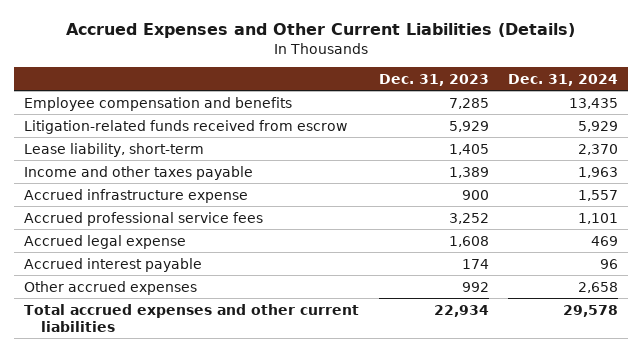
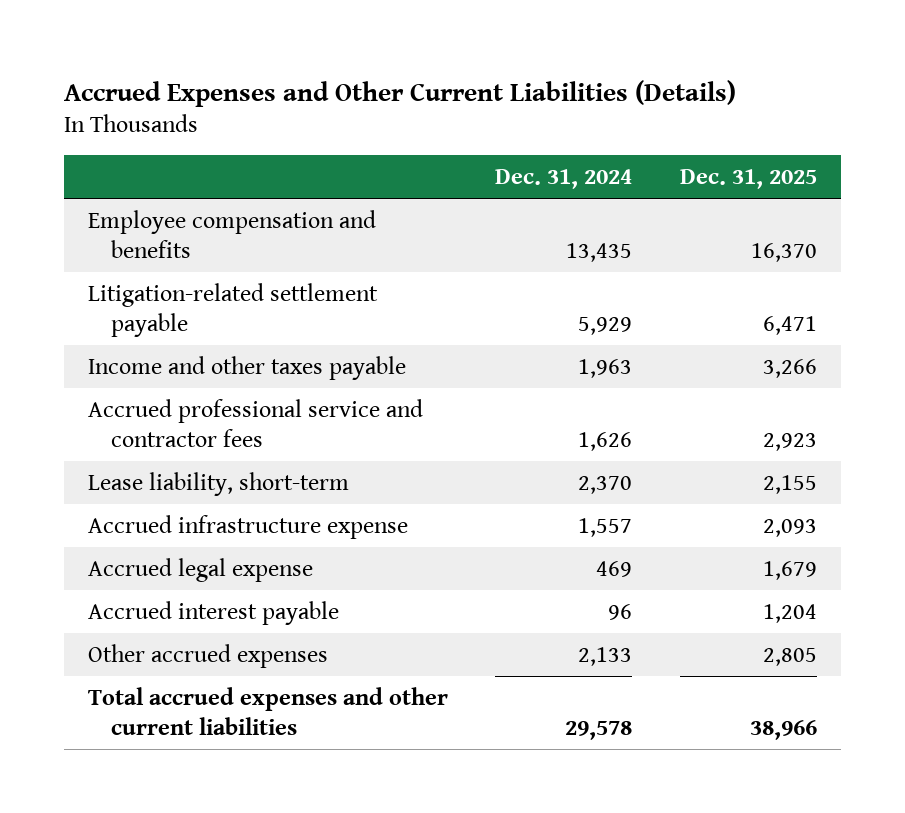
- | Dec. 31, 2023 | Dec. 31, 2024
+ | Dec. 31, 2024 | Dec. 31, 2025
- Litigation-related funds received from escrow | 5,929 | 5,929
+ Litigation-related settlement payable | 5,929 | 6,471
+ Accrued professional service and contractor fees | 1,626 | 2,923
moved down: Lease liability, short-term | 2,370 | 2,155
- Accrued professional service fees | 3,252 | 1,101
- Other accrued expenses | 992 | 2,658
+ Other accrued expenses | 2,133 | 2,805

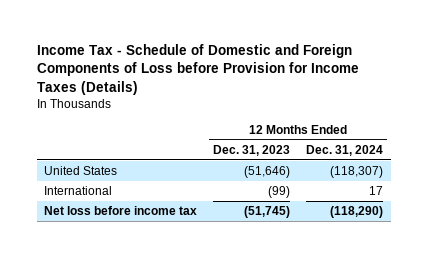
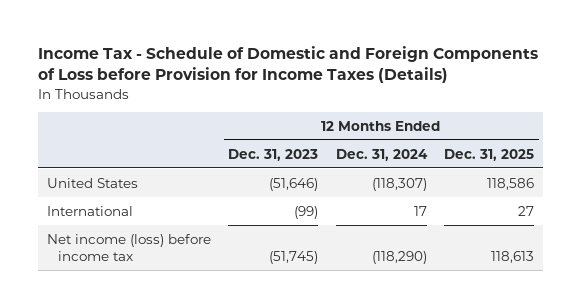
- | 12 Months Ended Dec. 31, 2023 | 12 Months Ended Dec. 31, 2024
+ | 12 Months Ended Dec. 31, 2023 | 12 Months Ended Dec. 31, 2024 | 12 Months Ended Dec. 31, 2025
- Net loss before income tax | (51,745) | (118,290)
+ Net income (loss) before income tax | (51,745) | (118,290) | 118,613

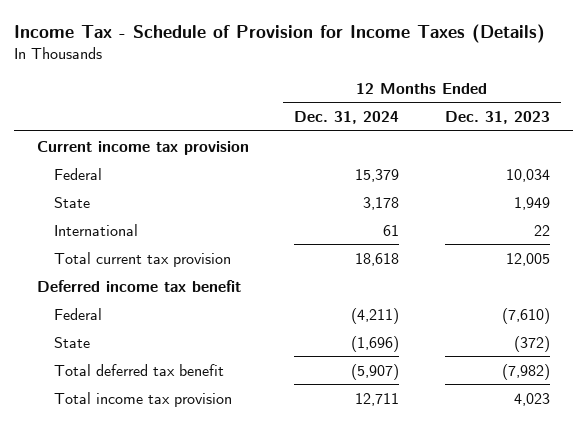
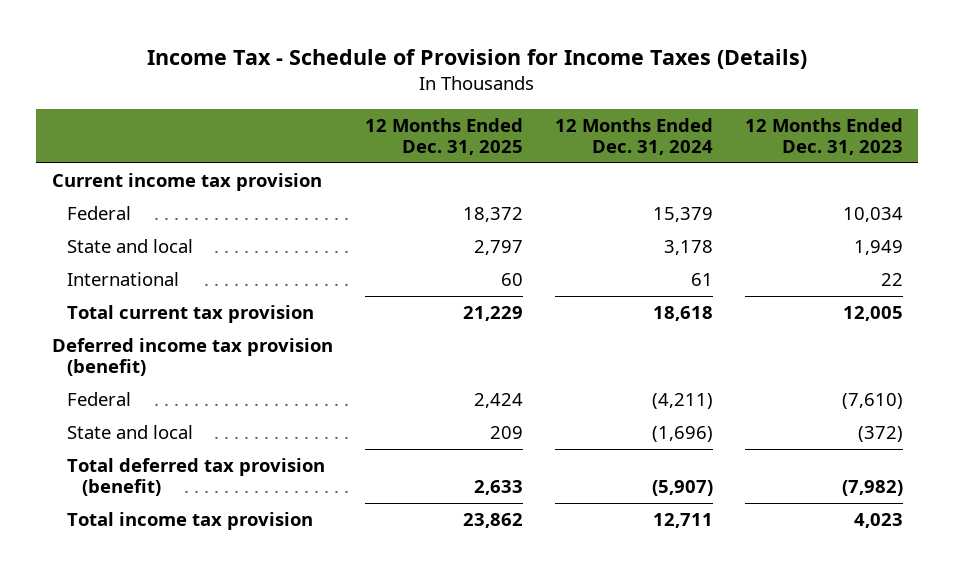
- | 12 Months Ended Dec. 31, 2024 | 12 Months Ended Dec. 31, 2023
+ | 12 Months Ended Dec. 31, 2025 | 12 Months Ended Dec. 31, 2024 | 12 Months Ended Dec. 31, 2023
- State | 3,178 | 1,949
+ State and local | 2,797 | 3,178 | 1,949
- Deferred income tax benefit
+ Deferred income tax provision (benefit)
- State | (1,696) | (372)
- Total deferred tax benefit | (5,907) | (7,982)
+ State and local | 209 | (1,696) | (372)
+ Total deferred tax provision (benefit) | 2,633 | (5,907) | (7,982)

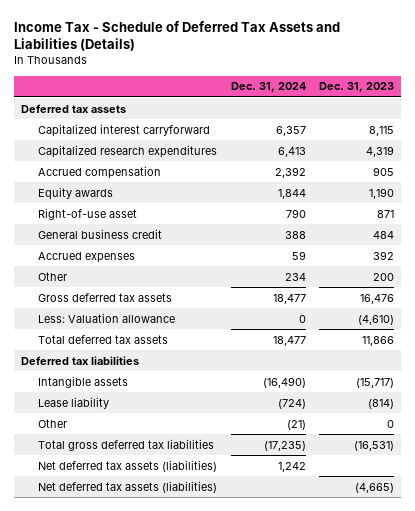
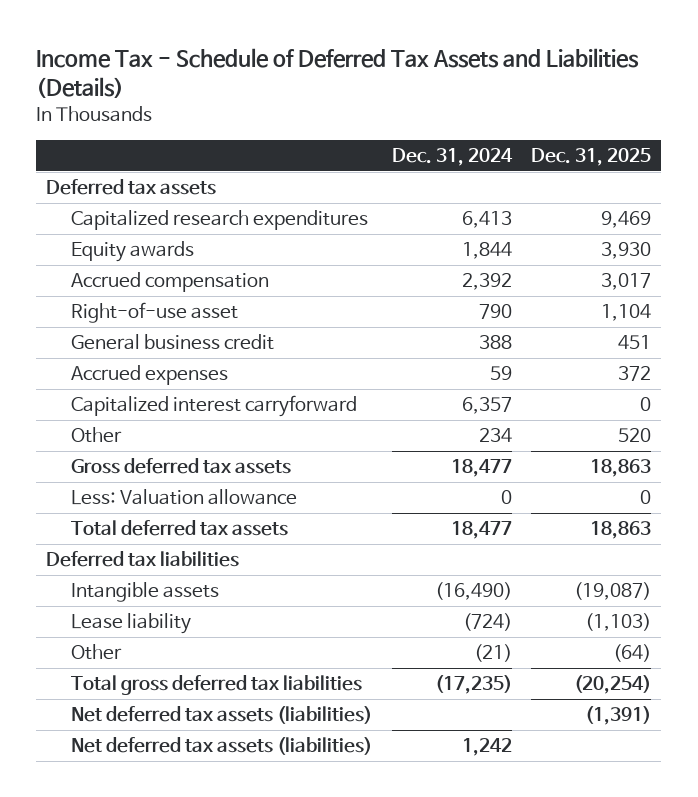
- | Dec. 31, 2024 | Dec. 31, 2023
+ | Dec. 31, 2024 | Dec. 31, 2025
moved down: Accrued compensation | 2,392 | 3,017
moved down: Capitalized interest carryforward | 6,357 | 0
moved down: Net deferred tax assets (liabilities) | 1,242 |

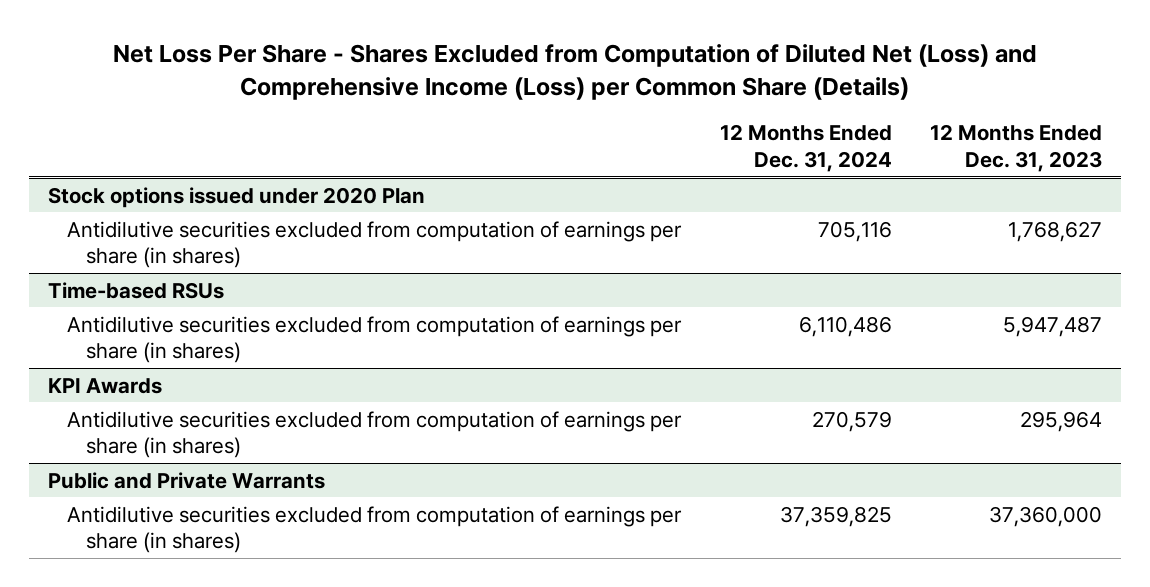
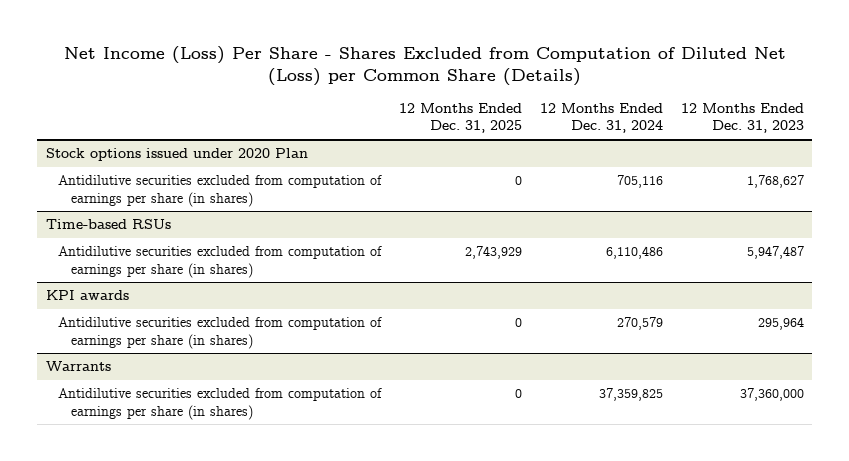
- Net Loss Per Share - Shares Excluded from Computation of Diluted Net (Loss) and Comprehensive Income (Loss) per Common Share (Details)
+ Net Income (Loss) Per Share - Shares Excluded from Computation of Diluted Net (Loss) per Common Share (Details)
- | 12 Months Ended Dec. 31, 2024 | 12 Months Ended Dec. 31, 2023
+ | 12 Months Ended Dec. 31, 2025 | 12 Months Ended Dec. 31, 2024 | 12 Months Ended Dec. 31, 2023
- KPI Awards
+ KPI awards
- Public and Private Warrants
+ Warrants

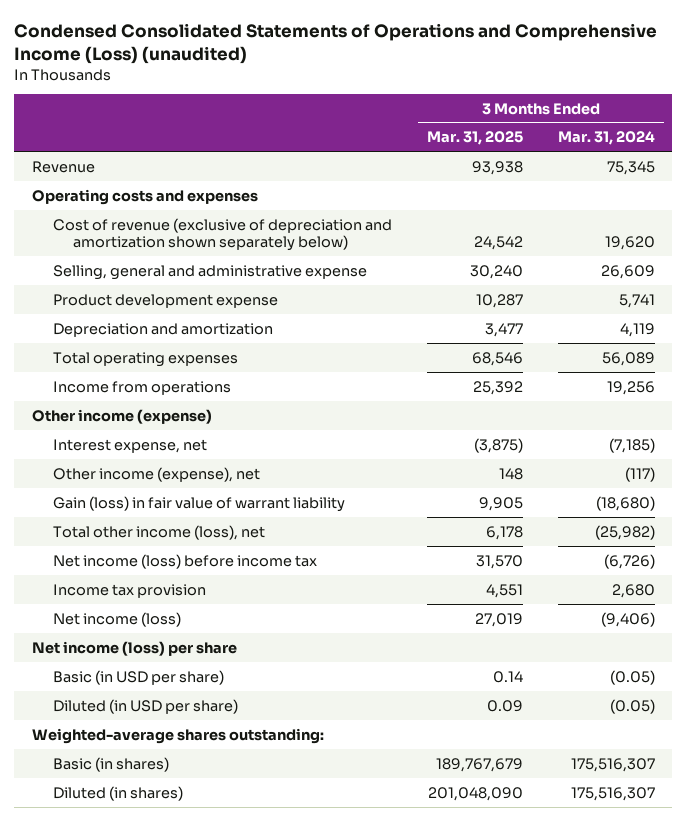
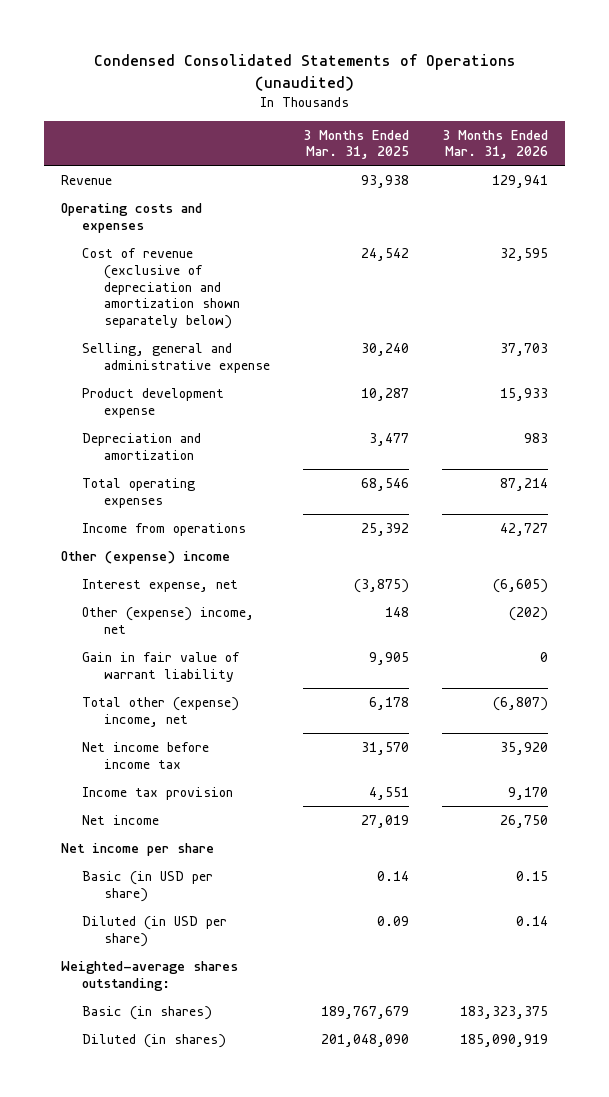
- Condensed Consolidated Statements of Operations and Comprehensive Income (Loss) (unaudited)
+ Condensed Consolidated Statements of Operations (unaudited)
- | 3 Months Ended Mar. 31, 2025 | 3 Months Ended Mar. 31, 2024
+ | 3 Months Ended Mar. 31, 2025 | 3 Months Ended Mar. 31, 2026
- Other income (expense)
+ Other (expense) income
- Other income (expense), net | 148 | (117)
- Gain (loss) in fair value of warrant liability | 9,905 | (18,680)
- Total other income (loss), net | 6,178 | (25,982)
- Net income (loss) before income tax | 31,570 | (6,726)
+ Other (expense) income, net | 148 | (202)
+ Gain in fair value of warrant liability | 9,905 | 0
+ Total other (expense) income, net | 6,178 | (6,807)
+ Net income before income tax | 31,570 | 35,920
- Net income (loss) | 27,019 | (9,406)
- Net income (loss) per share
+ Net income | 27,019 | 26,750
+ Net income per share

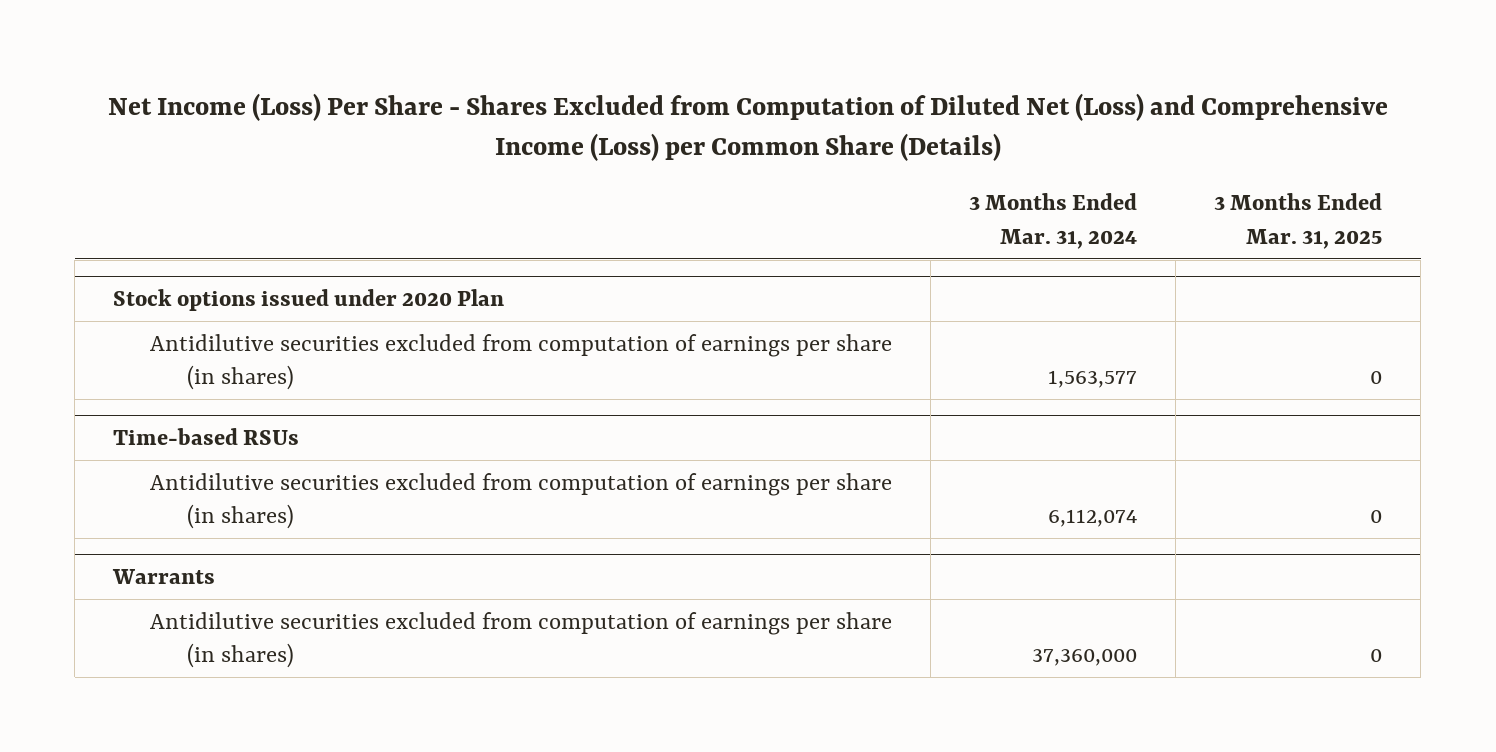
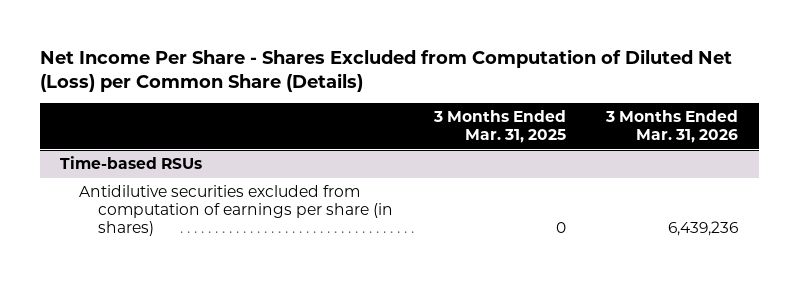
- Net Income (Loss) Per Share - Shares Excluded from Computation of Diluted Net (Loss) and Comprehensive Income (Loss) per Common Share (Details)
+ Net Income Per Share - Shares Excluded from Computation of Diluted Net (Loss) per Common Share (Details)
- | 3 Months Ended Mar. 31, 2024 | 3 Months Ended Mar. 31, 2025
+ | 3 Months Ended Mar. 31, 2025 | 3 Months Ended Mar. 31, 2026
- Stock options issued under 2020 Plan
- Antidilutive securities excluded from computation of earnings per share (in shares) | 1,563,577 | 0
- Warrants
- Antidilutive securities excluded from computation of earnings per share (in shares) | 37,360,000 | 0

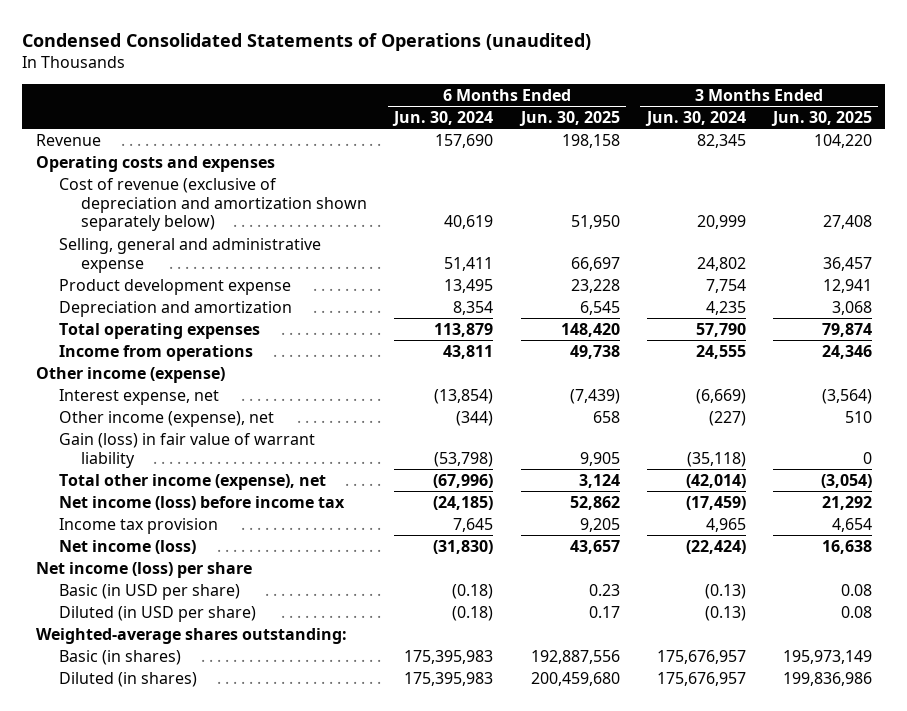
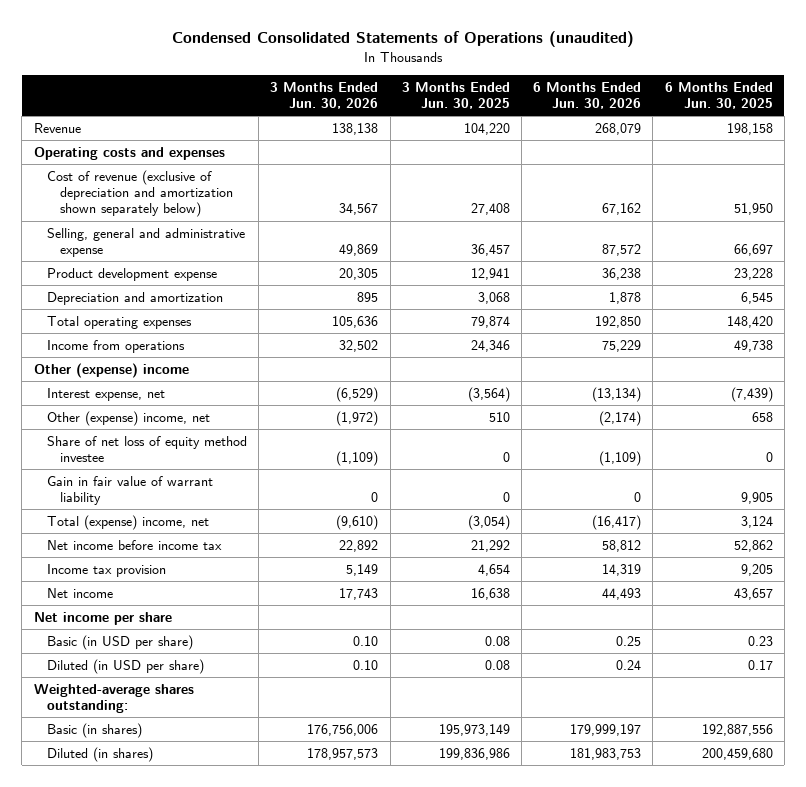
- | 6 Months Ended Jun. 30, 2024 | 6 Months Ended Jun. 30, 2025 | 3 Months Ended Jun. 30, 2024 | 3 Months Ended Jun. 30, 2025
+ | 3 Months Ended Jun. 30, 2026 | 3 Months Ended Jun. 30, 2025 | 6 Months Ended Jun. 30, 2026 | 6 Months Ended Jun. 30, 2025
- Other income (expense)
+ Other (expense) income
- Other income (expense), net | (344) | 658 | (227) | 510
- Gain (loss) in fair value of warrant liability | (53,798) | 9,905 | (35,118) | 0
- Total other income (expense), net | (67,996) | 3,124 | (42,014) | (3,054)
- Net income (loss) before income tax | (24,185) | 52,862 | (17,459) | 21,292
+ Other (expense) income, net | (1,972) | 510 | (2,174) | 658
+ Share of net loss of equity method investee | (1,109) | 0 | (1,109) | 0
+ Gain in fair value of warrant liability | 0 | 0 | 0 | 9,905
+ Total (expense) income, net | (9,610) | (3,054) | (16,417) | 3,124
+ Net income before income tax | 22,892 | 21,292 | 58,812 | 52,862
- Net income (loss) | (31,830) | 43,657 | (22,424) | 16,638
- Net income (loss) per share
+ Net income | 17,743 | 16,638 | 44,493 | 43,657
+ Net income per share

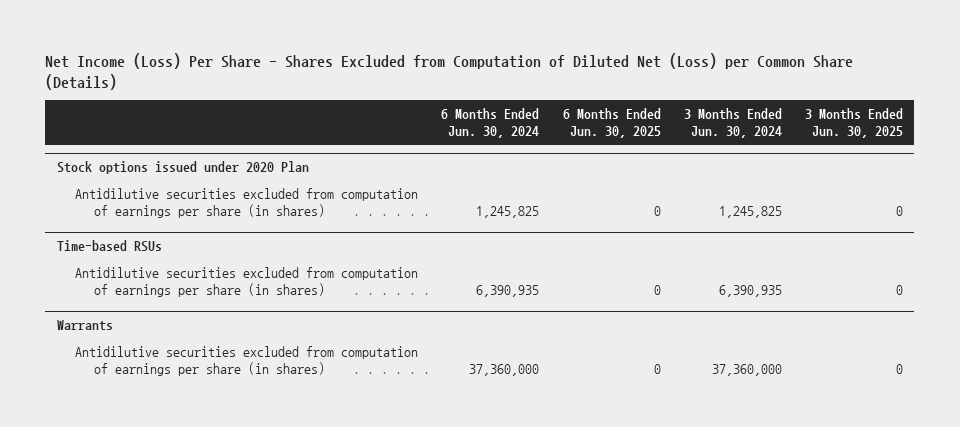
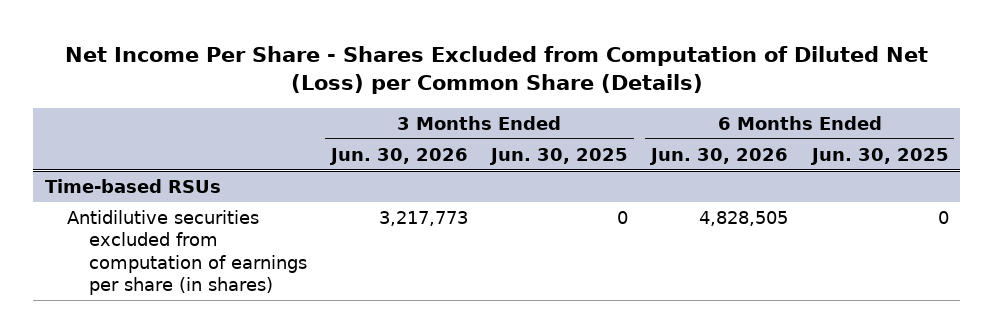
- Net Income (Loss) Per Share - Shares Excluded from Computation of Diluted Net (Loss) per Common Share (Details)
+ Net Income Per Share - Shares Excluded from Computation of Diluted Net (Loss) per Common Share (Details)
- | 6 Months Ended Jun. 30, 2024 | 6 Months Ended Jun. 30, 2025 | 3 Months Ended Jun. 30, 2024 | 3 Months Ended Jun. 30, 2025
+ | 3 Months Ended Jun. 30, 2026 | 3 Months Ended Jun. 30, 2025 | 6 Months Ended Jun. 30, 2026 | 6 Months Ended Jun. 30, 2025
- Stock options issued under 2020 Plan
- Antidilutive securities excluded from computation of earnings per share (in shares) | 1,245,825 | 0 | 1,245,825 | 0
- Warrants
- Antidilutive securities excluded from computation of earnings per share (in shares) | 37,360,000 | 0 | 37,360,000 | 0

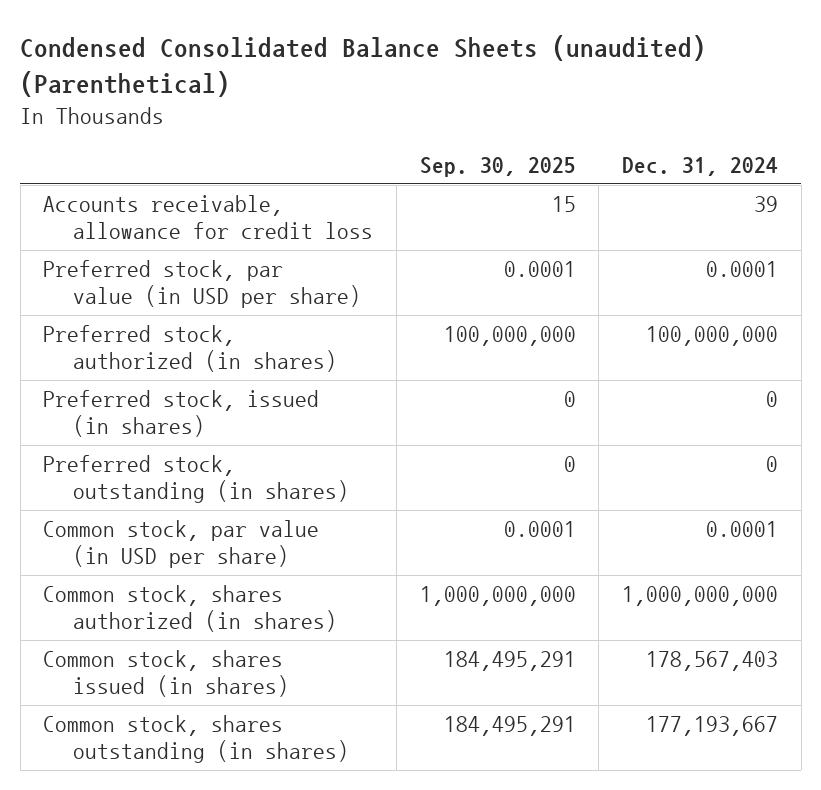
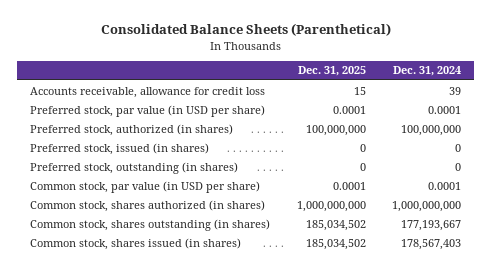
- Condensed Consolidated Balance Sheets (unaudited) (Parenthetical)
+ Consolidated Balance Sheets (Parenthetical)
- | Sep. 30, 2025 | Dec. 31, 2024
+ | Dec. 31, 2025 | Dec. 31, 2024
moved down: Common stock, shares issued (in shares) | 185,034,502 | 178,567,403

